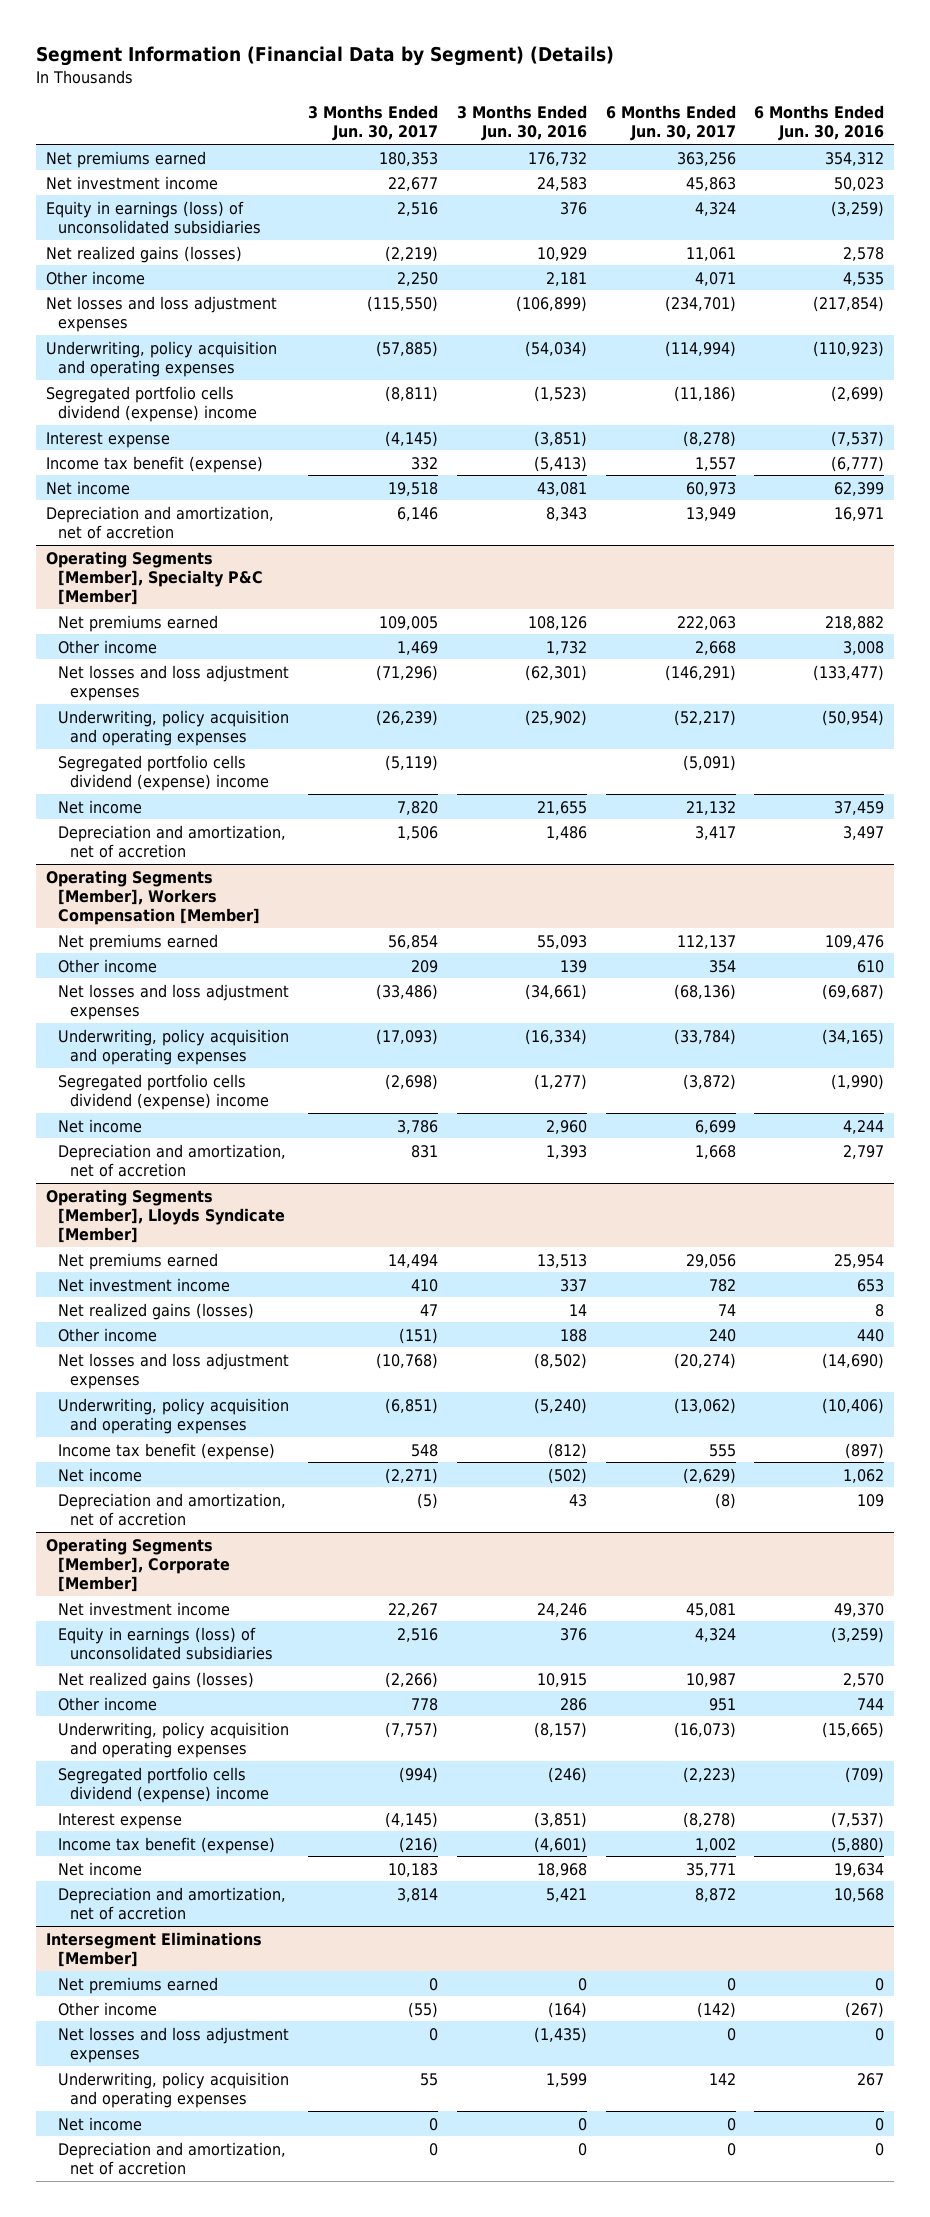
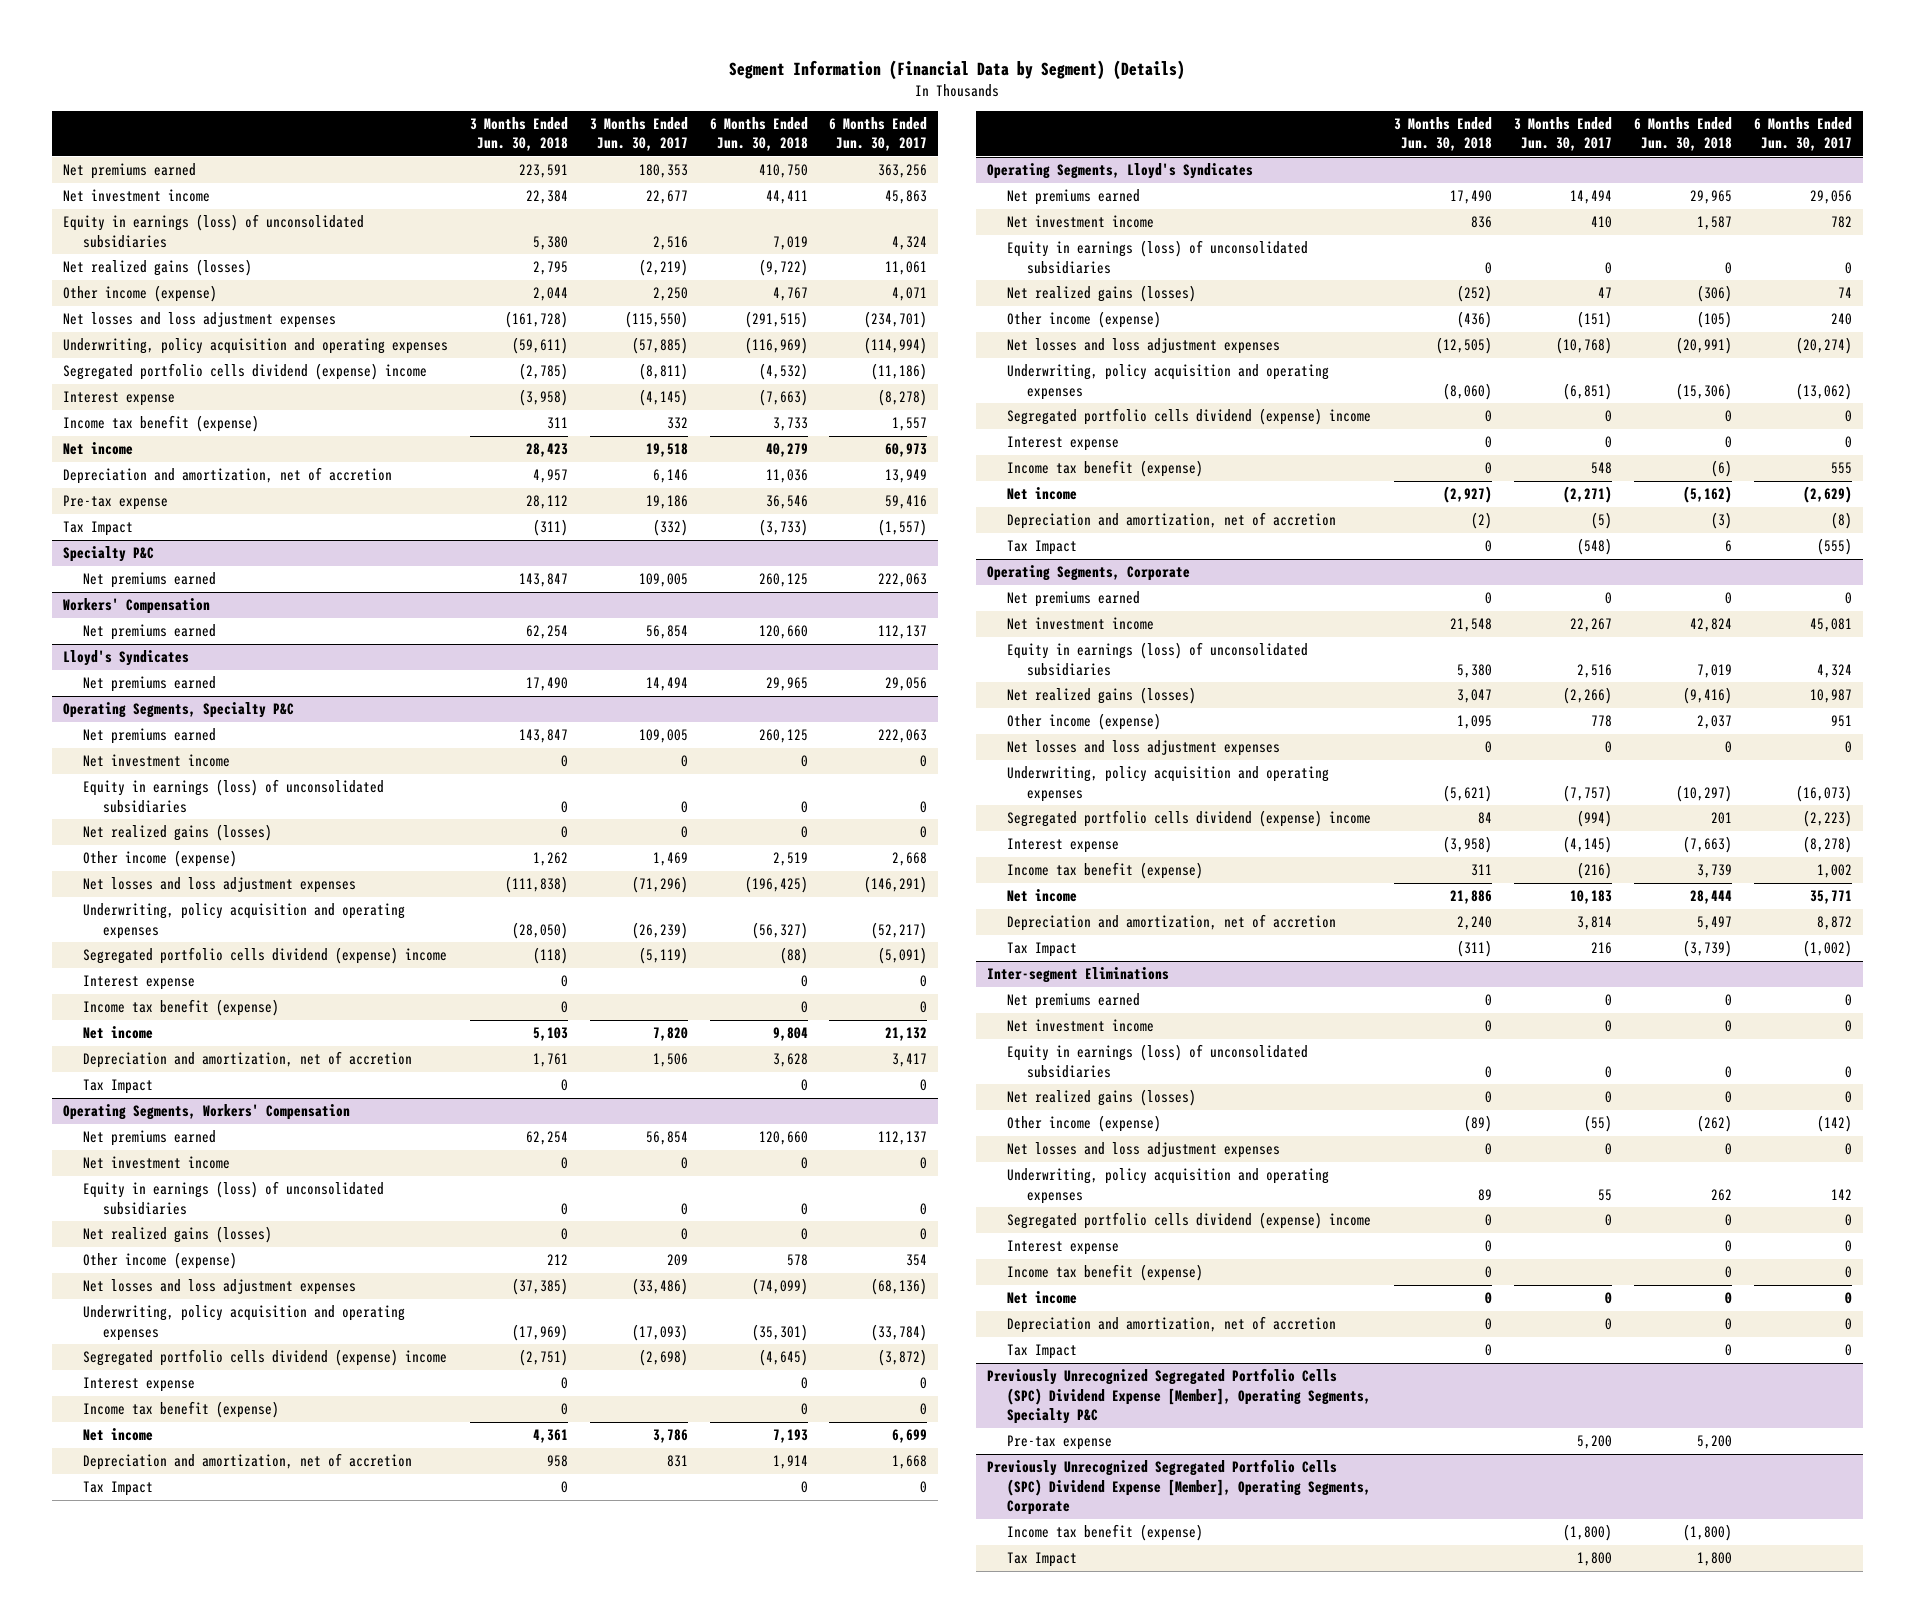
- | 3 Months Ended Jun. 30, 2017 | 3 Months Ended Jun. 30, 2016 | 6 Months Ended Jun. 30, 2017 | 6 Months Ended Jun. 30, 2016
+ | 3 Months Ended Jun. 30, 2018 | 3 Months Ended Jun. 30, 2017 | 6 Months Ended Jun. 30, 2018 | 6 Months Ended Jun. 30, 2017
- Other income | 2,250 | 2,181 | 4,071 | 4,535
+ Other income (expense) | 2,044 | 2,250 | 4,767 | 4,071
- Operating Segments [Member], Specialty P&C [Member]
+ Pre-tax expense | 28,112 | 19,186 | 36,546 | 59,416
+ Tax Impact | (311) | (332) | (3,733) | (1,557)
+ Specialty P&C
- Other income | 1,469 | 1,732 | 2,668 | 3,008
+ Workers' Compensation
+ Net premiums earned | 62,254 | 56,854 | 120,660 | 112,137
+ Lloyd's Syndicates
+ Net premiums earned | 17,490 | 14,494 | 29,965 | 29,056
+ Operating Segments, Specialty P&C
+ Net premiums earned | 143,847 | 109,005 | 260,125 | 222,063
+ Net investment income | 0 | 0 | 0 | 0
+ Equity in earnings (loss) of unconsolidated subsidiaries | 0 | 0 | 0 | 0
+ Net realized gains (losses) | 0 | 0 | 0 | 0
+ Other income (expense) | 1,262 | 1,469 | 2,519 | 2,668
+ Interest expense | 0 | | 0 | 0
+ Income tax benefit (expense) | 0 | | 0 | 0
- Operating Segments [Member], Workers Compensation [Member]
+ Tax Impact | 0 | | 0 | 0
+ Operating Segments, Workers' Compensation
- Other income | 209 | 139 | 354 | 610
+ Net investment income | 0 | 0 | 0 | 0
+ Equity in earnings (loss) of unconsolidated subsidiaries | 0 | 0 | 0 | 0
+ Net realized gains (losses) | 0 | 0 | 0 | 0
+ Other income (expense) | 212 | 209 | 578 | 354
+ Interest expense | 0 | | 0 | 0
+ Income tax benefit (expense) | 0 | | 0 | 0
- Operating Segments [Member], Lloyds Syndicate [Member]
+ Tax Impact | 0 | | 0 | 0
+ Operating Segments, Lloyd's Syndicates
+ Equity in earnings (loss) of unconsolidated subsidiaries | 0 | 0 | 0 | 0
- Other income | (151) | 188 | 240 | 440
+ Other income (expense) | (436) | (151) | (105) | 240
+ Segregated portfolio cells dividend (expense) income | 0 | 0 | 0 | 0
+ Interest expense | 0 | 0 | 0 | 0
- Operating Segments [Member], Corporate [Member]
+ Tax Impact | 0 | (548) | 6 | (555)
+ Operating Segments, Corporate
+ Net premiums earned | 0 | 0 | 0 | 0
- Other income | 778 | 286 | 951 | 744
+ Other income (expense) | 1,095 | 778 | 2,037 | 951
+ Net losses and loss adjustment expenses | 0 | 0 | 0 | 0
- Intersegment Eliminations [Member]
+ Tax Impact | (311) | 216 | (3,739) | (1,002)
+ Inter-segment Eliminations
- Other income | (55) | (164) | (142) | (267)
+ Net investment income | 0 | 0 | 0 | 0
+ Equity in earnings (loss) of unconsolidated subsidiaries | 0 | 0 | 0 | 0
+ Net realized gains (losses) | 0 | 0 | 0 | 0
+ Other income (expense) | (89) | (55) | (262) | (142)
+ Segregated portfolio cells dividend (expense) income | 0 | 0 | 0 | 0
+ Interest expense | 0 | | 0 | 0
+ Income tax benefit (expense) | 0 | | 0 | 0
+ Tax Impact | 0 | | 0 | 0
+ Previously Unrecognized Segregated Portfolio Cells (SPC) Dividend Expense [Member], Operating Segments, Specialty P&C
+ Pre-tax expense | | 5,200 | 5,200 |
+ Previously Unrecognized Segregated Portfolio Cells (SPC) Dividend Expense [Member], Operating Segments, Corporate
+ Income tax benefit (expense) | | (1,800) | (1,800) |
+ Tax Impact | | 1,800 | 1,800 |

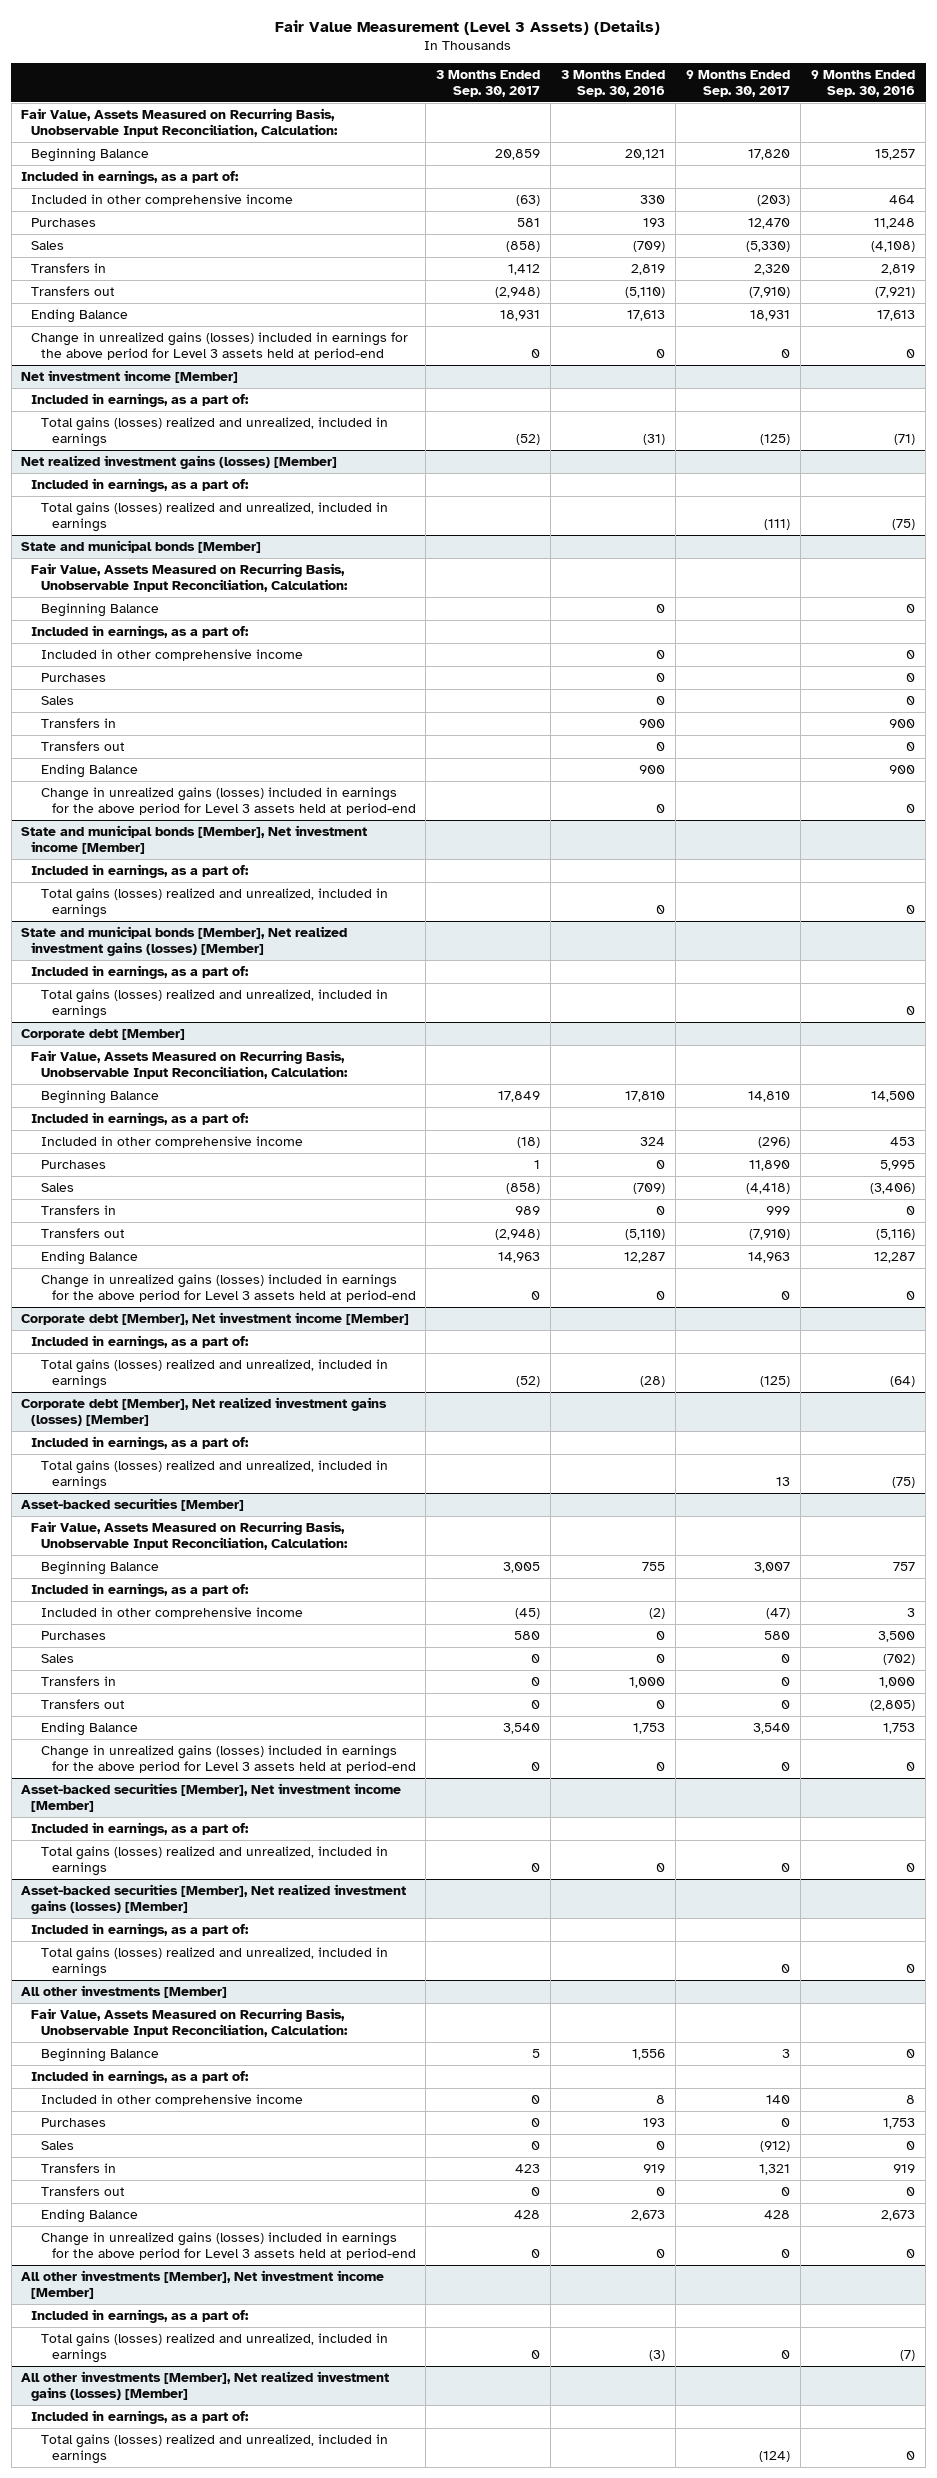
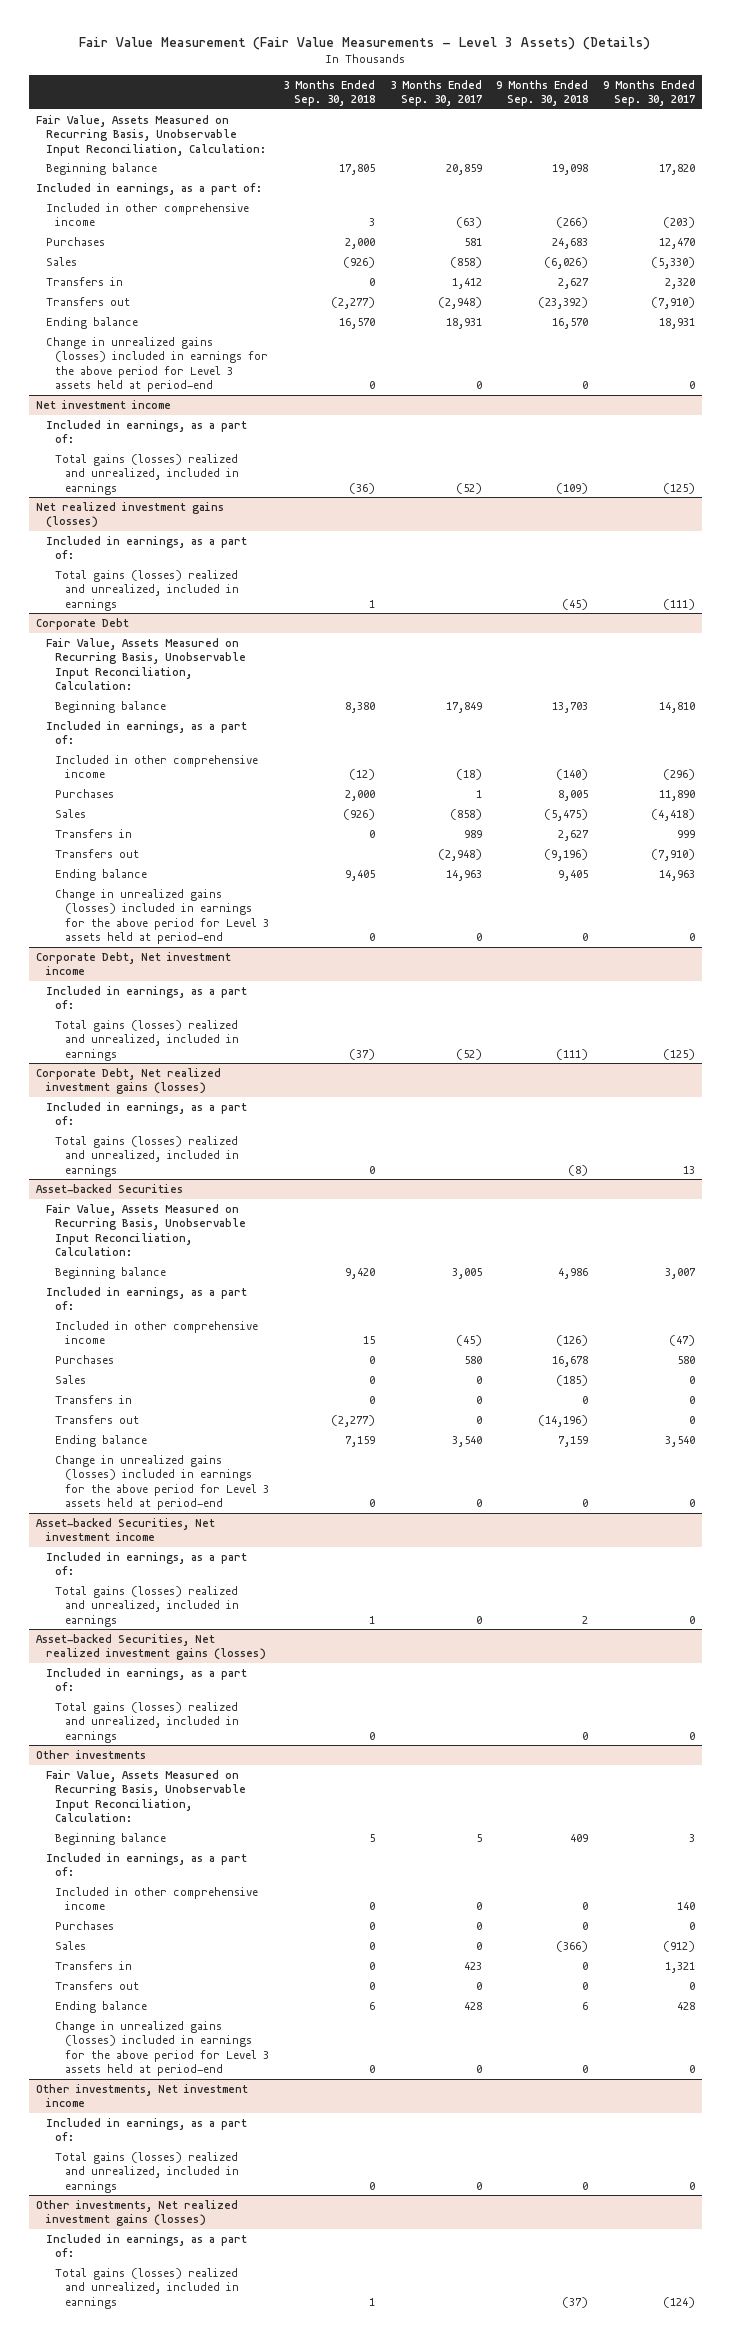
- Fair Value Measurement (Level 3 Assets) (Details)
+ Fair Value Measurement (Fair Value Measurements - Level 3 Assets) (Details)
- | 3 Months Ended Sep. 30, 2017 | 3 Months Ended Sep. 30, 2016 | 9 Months Ended Sep. 30, 2017 | 9 Months Ended Sep. 30, 2016
+ | 3 Months Ended Sep. 30, 2018 | 3 Months Ended Sep. 30, 2017 | 9 Months Ended Sep. 30, 2018 | 9 Months Ended Sep. 30, 2017
- Beginning Balance | 20,859 | 20,121 | 17,820 | 15,257
+ Beginning balance | 17,805 | 20,859 | 19,098 | 17,820
- Ending Balance | 18,931 | 17,613 | 18,931 | 17,613
+ Ending balance | 16,570 | 18,931 | 16,570 | 18,931
- Net investment income [Member]
+ Net investment income
- Net realized investment gains (losses) [Member]
+ Net realized investment gains (losses)
- State and municipal bonds [Member]
- Fair Value, Assets Measured on Recurring Basis, Unobservable Input Reconciliation, Calculation:
- Beginning Balance | | 0 | | 0
- Included in earnings, as a part of:
- Included in other comprehensive income | | 0 | | 0
- Purchases | | 0 | | 0
- Sales | | 0 | | 0
- Transfers in | | 900 | | 900
- Transfers out | | 0 | | 0
- Ending Balance | | 900 | | 900
- Change in unrealized gains (losses) included in earnings for the above period for Level 3 assets held at period-end | | 0 | | 0
- State and municipal bonds [Member], Net investment income [Member]
- Included in earnings, as a part of:
- Total gains (losses) realized and unrealized, included in earnings | | 0 | | 0
- State and municipal bonds [Member], Net realized investment gains (losses) [Member]
- Included in earnings, as a part of:
- Total gains (losses) realized and unrealized, included in earnings | | | | 0
- Corporate debt [Member]
+ Corporate Debt
- Beginning Balance | 17,849 | 17,810 | 14,810 | 14,500
+ Beginning balance | 8,380 | 17,849 | 13,703 | 14,810
- Ending Balance | 14,963 | 12,287 | 14,963 | 12,287
+ Ending balance | 9,405 | 14,963 | 9,405 | 14,963
- Corporate debt [Member], Net investment income [Member]
+ Corporate Debt, Net investment income
- Corporate debt [Member], Net realized investment gains (losses) [Member]
+ Corporate Debt, Net realized investment gains (losses)
- Asset-backed securities [Member]
+ Asset-backed Securities
- Beginning Balance | 3,005 | 755 | 3,007 | 757
+ Beginning balance | 9,420 | 3,005 | 4,986 | 3,007
- Ending Balance | 3,540 | 1,753 | 3,540 | 1,753
+ Ending balance | 7,159 | 3,540 | 7,159 | 3,540
- Asset-backed securities [Member], Net investment income [Member]
+ Asset-backed Securities, Net investment income
- Asset-backed securities [Member], Net realized investment gains (losses) [Member]
+ Asset-backed Securities, Net realized investment gains (losses)
- All other investments [Member]
+ Other investments
- Beginning Balance | 5 | 1,556 | 3 | 0
+ Beginning balance | 5 | 5 | 409 | 3
- Ending Balance | 428 | 2,673 | 428 | 2,673
+ Ending balance | 6 | 428 | 6 | 428
- All other investments [Member], Net investment income [Member]
+ Other investments, Net investment income
- All other investments [Member], Net realized investment gains (losses) [Member]
+ Other investments, Net realized investment gains (losses)

